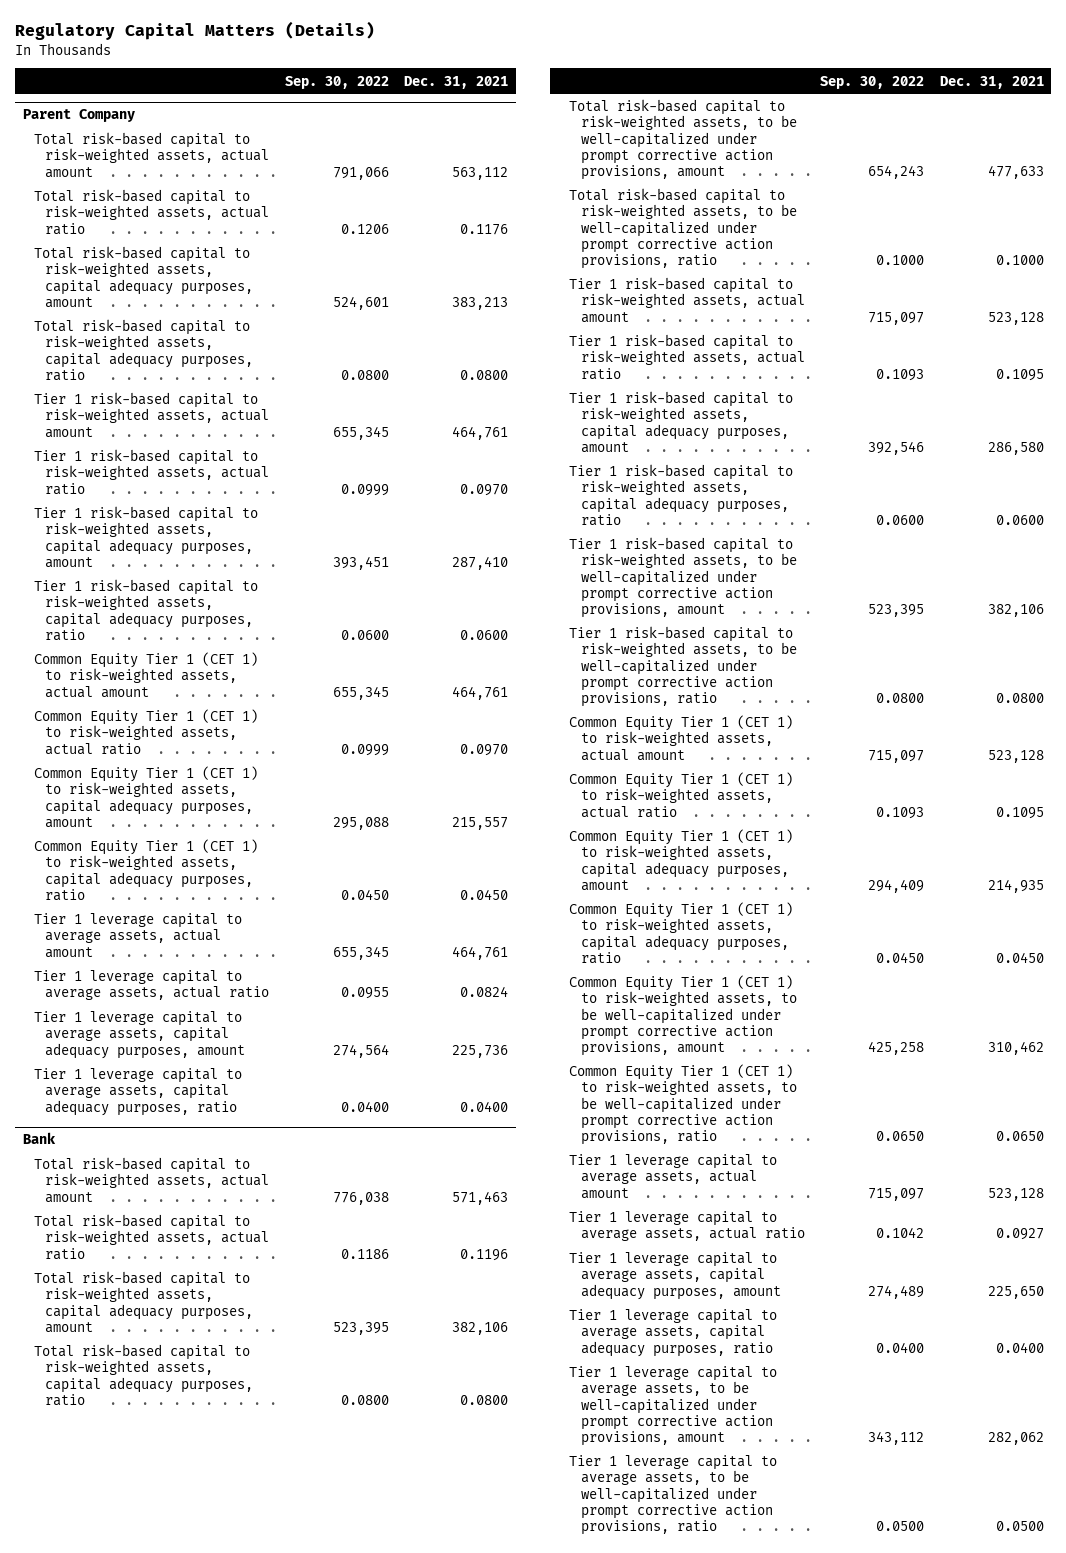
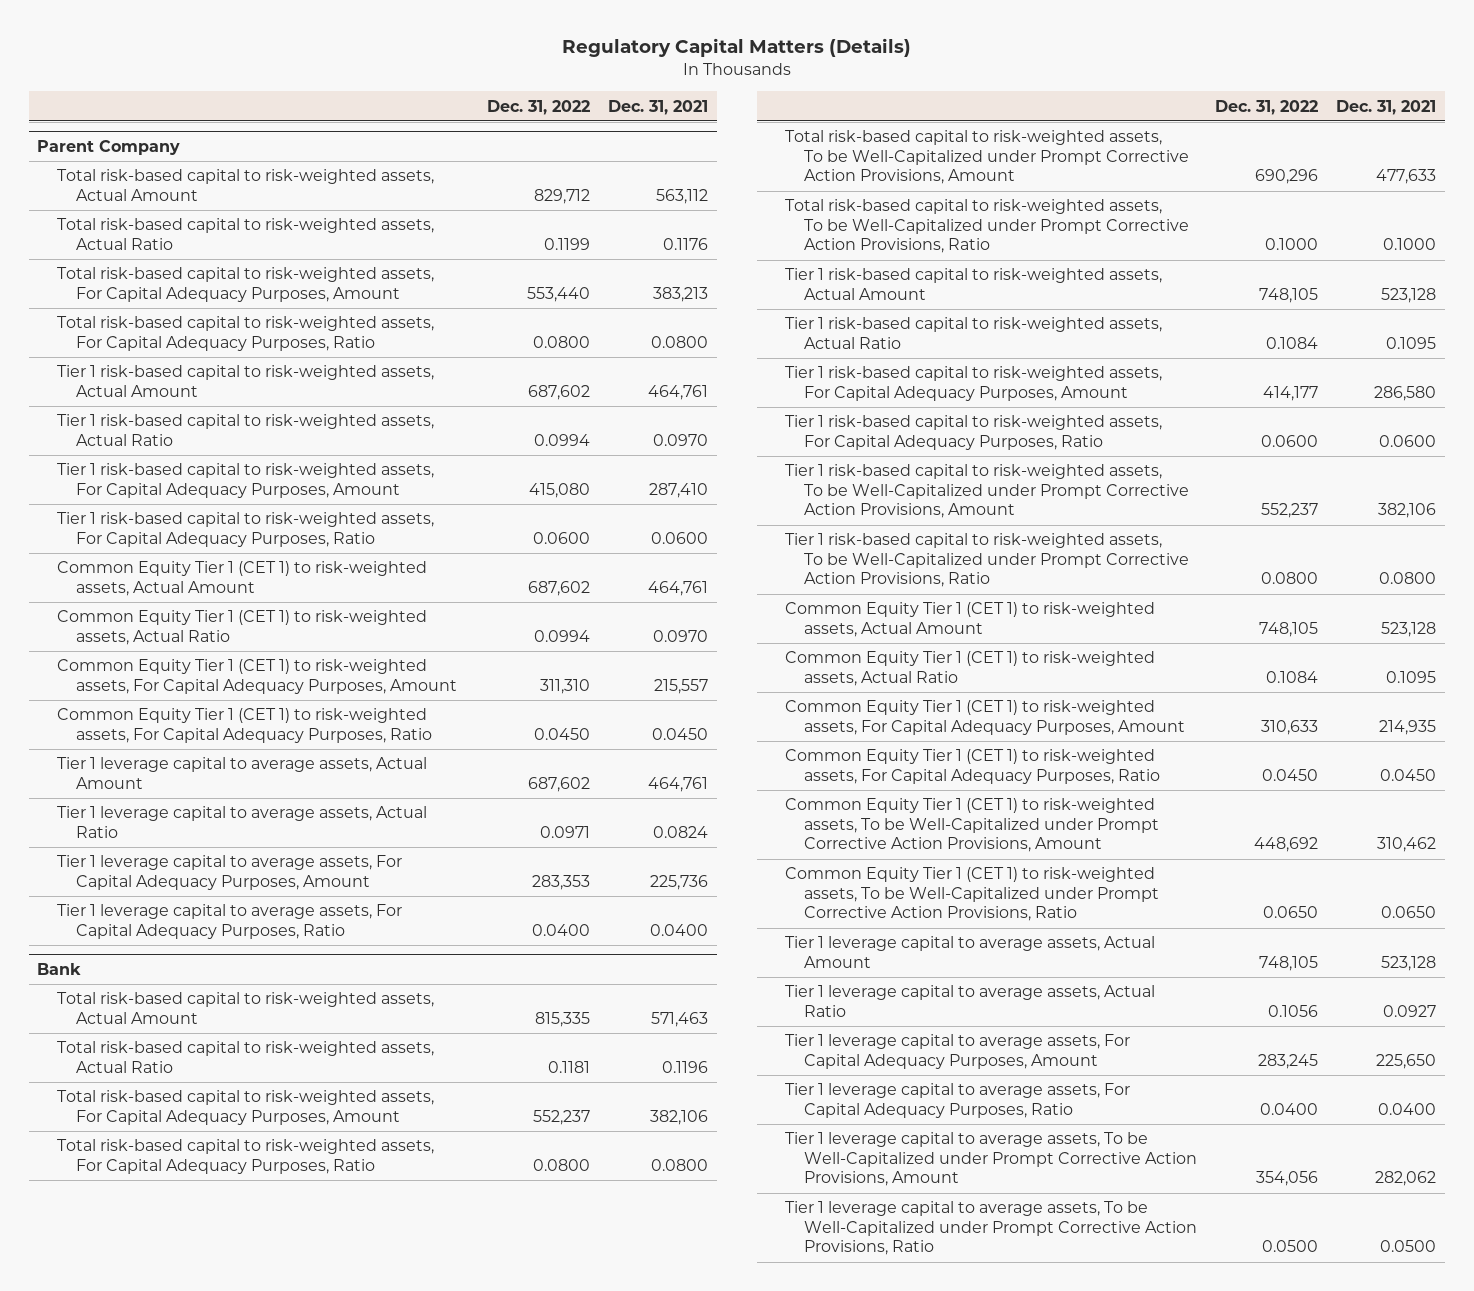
- | Sep. 30, 2022 | Dec. 31, 2021
+ | Dec. 31, 2022 | Dec. 31, 2021
@ Parent Company
- Total risk-based capital to risk-weighted assets, actual amount | 791,066 | 563,112
- Total risk-based capital to risk-weighted assets, actual ratio | 0.1206 | 0.1176
- Total risk-based capital to risk-weighted assets, capital adequacy purposes, amount | 524,601 | 383,213
- Total risk-based capital to risk-weighted assets, capital adequacy purposes, ratio | 0.0800 | 0.0800
- Tier 1 risk-based capital to risk-weighted assets, actual amount | 655,345 | 464,761
- Tier 1 risk-based capital to risk-weighted assets, actual ratio | 0.0999 | 0.0970
- Tier 1 risk-based capital to risk-weighted assets, capital adequacy purposes, amount | 393,451 | 287,410
- Tier 1 risk-based capital to risk-weighted assets, capital adequacy purposes, ratio | 0.0600 | 0.0600
- Common Equity Tier 1 (CET 1) to risk-weighted assets, actual amount | 655,345 | 464,761
- Common Equity Tier 1 (CET 1) to risk-weighted assets, actual ratio | 0.0999 | 0.0970
- Common Equity Tier 1 (CET 1) to risk-weighted assets, capital adequacy purposes, amount | 295,088 | 215,557
- Common Equity Tier 1 (CET 1) to risk-weighted assets, capital adequacy purposes, ratio | 0.0450 | 0.0450
- Tier 1 leverage capital to average assets, actual amount | 655,345 | 464,761
- Tier 1 leverage capital to average assets, actual ratio | 0.0955 | 0.0824
- Tier 1 leverage capital to average assets, capital adequacy purposes, amount | 274,564 | 225,736
- Tier 1 leverage capital to average assets, capital adequacy purposes, ratio | 0.0400 | 0.0400
+ Total risk-based capital to risk-weighted assets, Actual Amount | 829,712 | 563,112
+ Total risk-based capital to risk-weighted assets, Actual Ratio | 0.1199 | 0.1176
+ Total risk-based capital to risk-weighted assets, For Capital Adequacy Purposes, Amount | 553,440 | 383,213
+ Total risk-based capital to risk-weighted assets, For Capital Adequacy Purposes, Ratio | 0.0800 | 0.0800
+ Tier 1 risk-based capital to risk-weighted assets, Actual Amount | 687,602 | 464,761
+ Tier 1 risk-based capital to risk-weighted assets, Actual Ratio | 0.0994 | 0.0970
+ Tier 1 risk-based capital to risk-weighted assets, For Capital Adequacy Purposes, Amount | 415,080 | 287,410
+ Tier 1 risk-based capital to risk-weighted assets, For Capital Adequacy Purposes, Ratio | 0.0600 | 0.0600
+ Common Equity Tier 1 (CET 1) to risk-weighted assets, Actual Amount | 687,602 | 464,761
+ Common Equity Tier 1 (CET 1) to risk-weighted assets, Actual Ratio | 0.0994 | 0.0970
+ Common Equity Tier 1 (CET 1) to risk-weighted assets, For Capital Adequacy Purposes, Amount | 311,310 | 215,557
+ Common Equity Tier 1 (CET 1) to risk-weighted assets, For Capital Adequacy Purposes, Ratio | 0.0450 | 0.0450
+ Tier 1 leverage capital to average assets, Actual Amount | 687,602 | 464,761
+ Tier 1 leverage capital to average assets, Actual Ratio | 0.0971 | 0.0824
+ Tier 1 leverage capital to average assets, For Capital Adequacy Purposes, Amount | 283,353 | 225,736
+ Tier 1 leverage capital to average assets, For Capital Adequacy Purposes, Ratio | 0.0400 | 0.0400
@ Bank
- Total risk-based capital to risk-weighted assets, actual amount | 776,038 | 571,463
- Total risk-based capital to risk-weighted assets, actual ratio | 0.1186 | 0.1196
- Total risk-based capital to risk-weighted assets, capital adequacy purposes, amount | 523,395 | 382,106
- Total risk-based capital to risk-weighted assets, capital adequacy purposes, ratio | 0.0800 | 0.0800
- Total risk-based capital to risk-weighted assets, to be well-capitalized under prompt corrective action provisions, amount | 654,243 | 477,633
- Total risk-based capital to risk-weighted assets, to be well-capitalized under prompt corrective action provisions, ratio | 0.1000 | 0.1000
- Tier 1 risk-based capital to risk-weighted assets, actual amount | 715,097 | 523,128
- Tier 1 risk-based capital to risk-weighted assets, actual ratio | 0.1093 | 0.1095
- Tier 1 risk-based capital to risk-weighted assets, capital adequacy purposes, amount | 392,546 | 286,580
- Tier 1 risk-based capital to risk-weighted assets, capital adequacy purposes, ratio | 0.0600 | 0.0600
- Tier 1 risk-based capital to risk-weighted assets, to be well-capitalized under prompt corrective action provisions, amount | 523,395 | 382,106
- Tier 1 risk-based capital to risk-weighted assets, to be well-capitalized under prompt corrective action provisions, ratio | 0.0800 | 0.0800
- Common Equity Tier 1 (CET 1) to risk-weighted assets, actual amount | 715,097 | 523,128
- Common Equity Tier 1 (CET 1) to risk-weighted assets, actual ratio | 0.1093 | 0.1095
- Common Equity Tier 1 (CET 1) to risk-weighted assets, capital adequacy purposes, amount | 294,409 | 214,935
- Common Equity Tier 1 (CET 1) to risk-weighted assets, capital adequacy purposes, ratio | 0.0450 | 0.0450
- Common Equity Tier 1 (CET 1) to risk-weighted assets, to be well-capitalized under prompt corrective action provisions, amount | 425,258 | 310,462
- Common Equity Tier 1 (CET 1) to risk-weighted assets, to be well-capitalized under prompt corrective action provisions, ratio | 0.0650 | 0.0650
- Tier 1 leverage capital to average assets, actual amount | 715,097 | 523,128
- Tier 1 leverage capital to average assets, actual ratio | 0.1042 | 0.0927
- Tier 1 leverage capital to average assets, capital adequacy purposes, amount | 274,489 | 225,650
- Tier 1 leverage capital to average assets, capital adequacy purposes, ratio | 0.0400 | 0.0400
- Tier 1 leverage capital to average assets, to be well-capitalized under prompt corrective action provisions, amount | 343,112 | 282,062
- Tier 1 leverage capital to average assets, to be well-capitalized under prompt corrective action provisions, ratio | 0.0500 | 0.0500
+ Total risk-based capital to risk-weighted assets, Actual Amount | 815,335 | 571,463
+ Total risk-based capital to risk-weighted assets, Actual Ratio | 0.1181 | 0.1196
+ Total risk-based capital to risk-weighted assets, For Capital Adequacy Purposes, Amount | 552,237 | 382,106
+ Total risk-based capital to risk-weighted assets, For Capital Adequacy Purposes, Ratio | 0.0800 | 0.0800
+ Total risk-based capital to risk-weighted assets, To be Well-Capitalized under Prompt Corrective Action Provisions, Amount | 690,296 | 477,633
+ Total risk-based capital to risk-weighted assets, To be Well-Capitalized under Prompt Corrective Action Provisions, Ratio | 0.1000 | 0.1000
+ Tier 1 risk-based capital to risk-weighted assets, Actual Amount | 748,105 | 523,128
+ Tier 1 risk-based capital to risk-weighted assets, Actual Ratio | 0.1084 | 0.1095
+ Tier 1 risk-based capital to risk-weighted assets, For Capital Adequacy Purposes, Amount | 414,177 | 286,580
+ Tier 1 risk-based capital to risk-weighted assets, For Capital Adequacy Purposes, Ratio | 0.0600 | 0.0600
+ Tier 1 risk-based capital to risk-weighted assets, To be Well-Capitalized under Prompt Corrective Action Provisions, Amount | 552,237 | 382,106
+ Tier 1 risk-based capital to risk-weighted assets, To be Well-Capitalized under Prompt Corrective Action Provisions, Ratio | 0.0800 | 0.0800
+ Common Equity Tier 1 (CET 1) to risk-weighted assets, Actual Amount | 748,105 | 523,128
+ Common Equity Tier 1 (CET 1) to risk-weighted assets, Actual Ratio | 0.1084 | 0.1095
+ Common Equity Tier 1 (CET 1) to risk-weighted assets, For Capital Adequacy Purposes, Amount | 310,633 | 214,935
+ Common Equity Tier 1 (CET 1) to risk-weighted assets, For Capital Adequacy Purposes, Ratio | 0.0450 | 0.0450
+ Common Equity Tier 1 (CET 1) to risk-weighted assets, To be Well-Capitalized under Prompt Corrective Action Provisions, Amount | 448,692 | 310,462
+ Common Equity Tier 1 (CET 1) to risk-weighted assets, To be Well-Capitalized under Prompt Corrective Action Provisions, Ratio | 0.0650 | 0.0650
+ Tier 1 leverage capital to average assets, Actual Amount | 748,105 | 523,128
+ Tier 1 leverage capital to average assets, Actual Ratio | 0.1056 | 0.0927
+ Tier 1 leverage capital to average assets, For Capital Adequacy Purposes, Amount | 283,245 | 225,650
+ Tier 1 leverage capital to average assets, For Capital Adequacy Purposes, Ratio | 0.0400 | 0.0400
+ Tier 1 leverage capital to average assets, To be Well-Capitalized under Prompt Corrective Action Provisions, Amount | 354,056 | 282,062
+ Tier 1 leverage capital to average assets, To be Well-Capitalized under Prompt Corrective Action Provisions, Ratio | 0.0500 | 0.0500

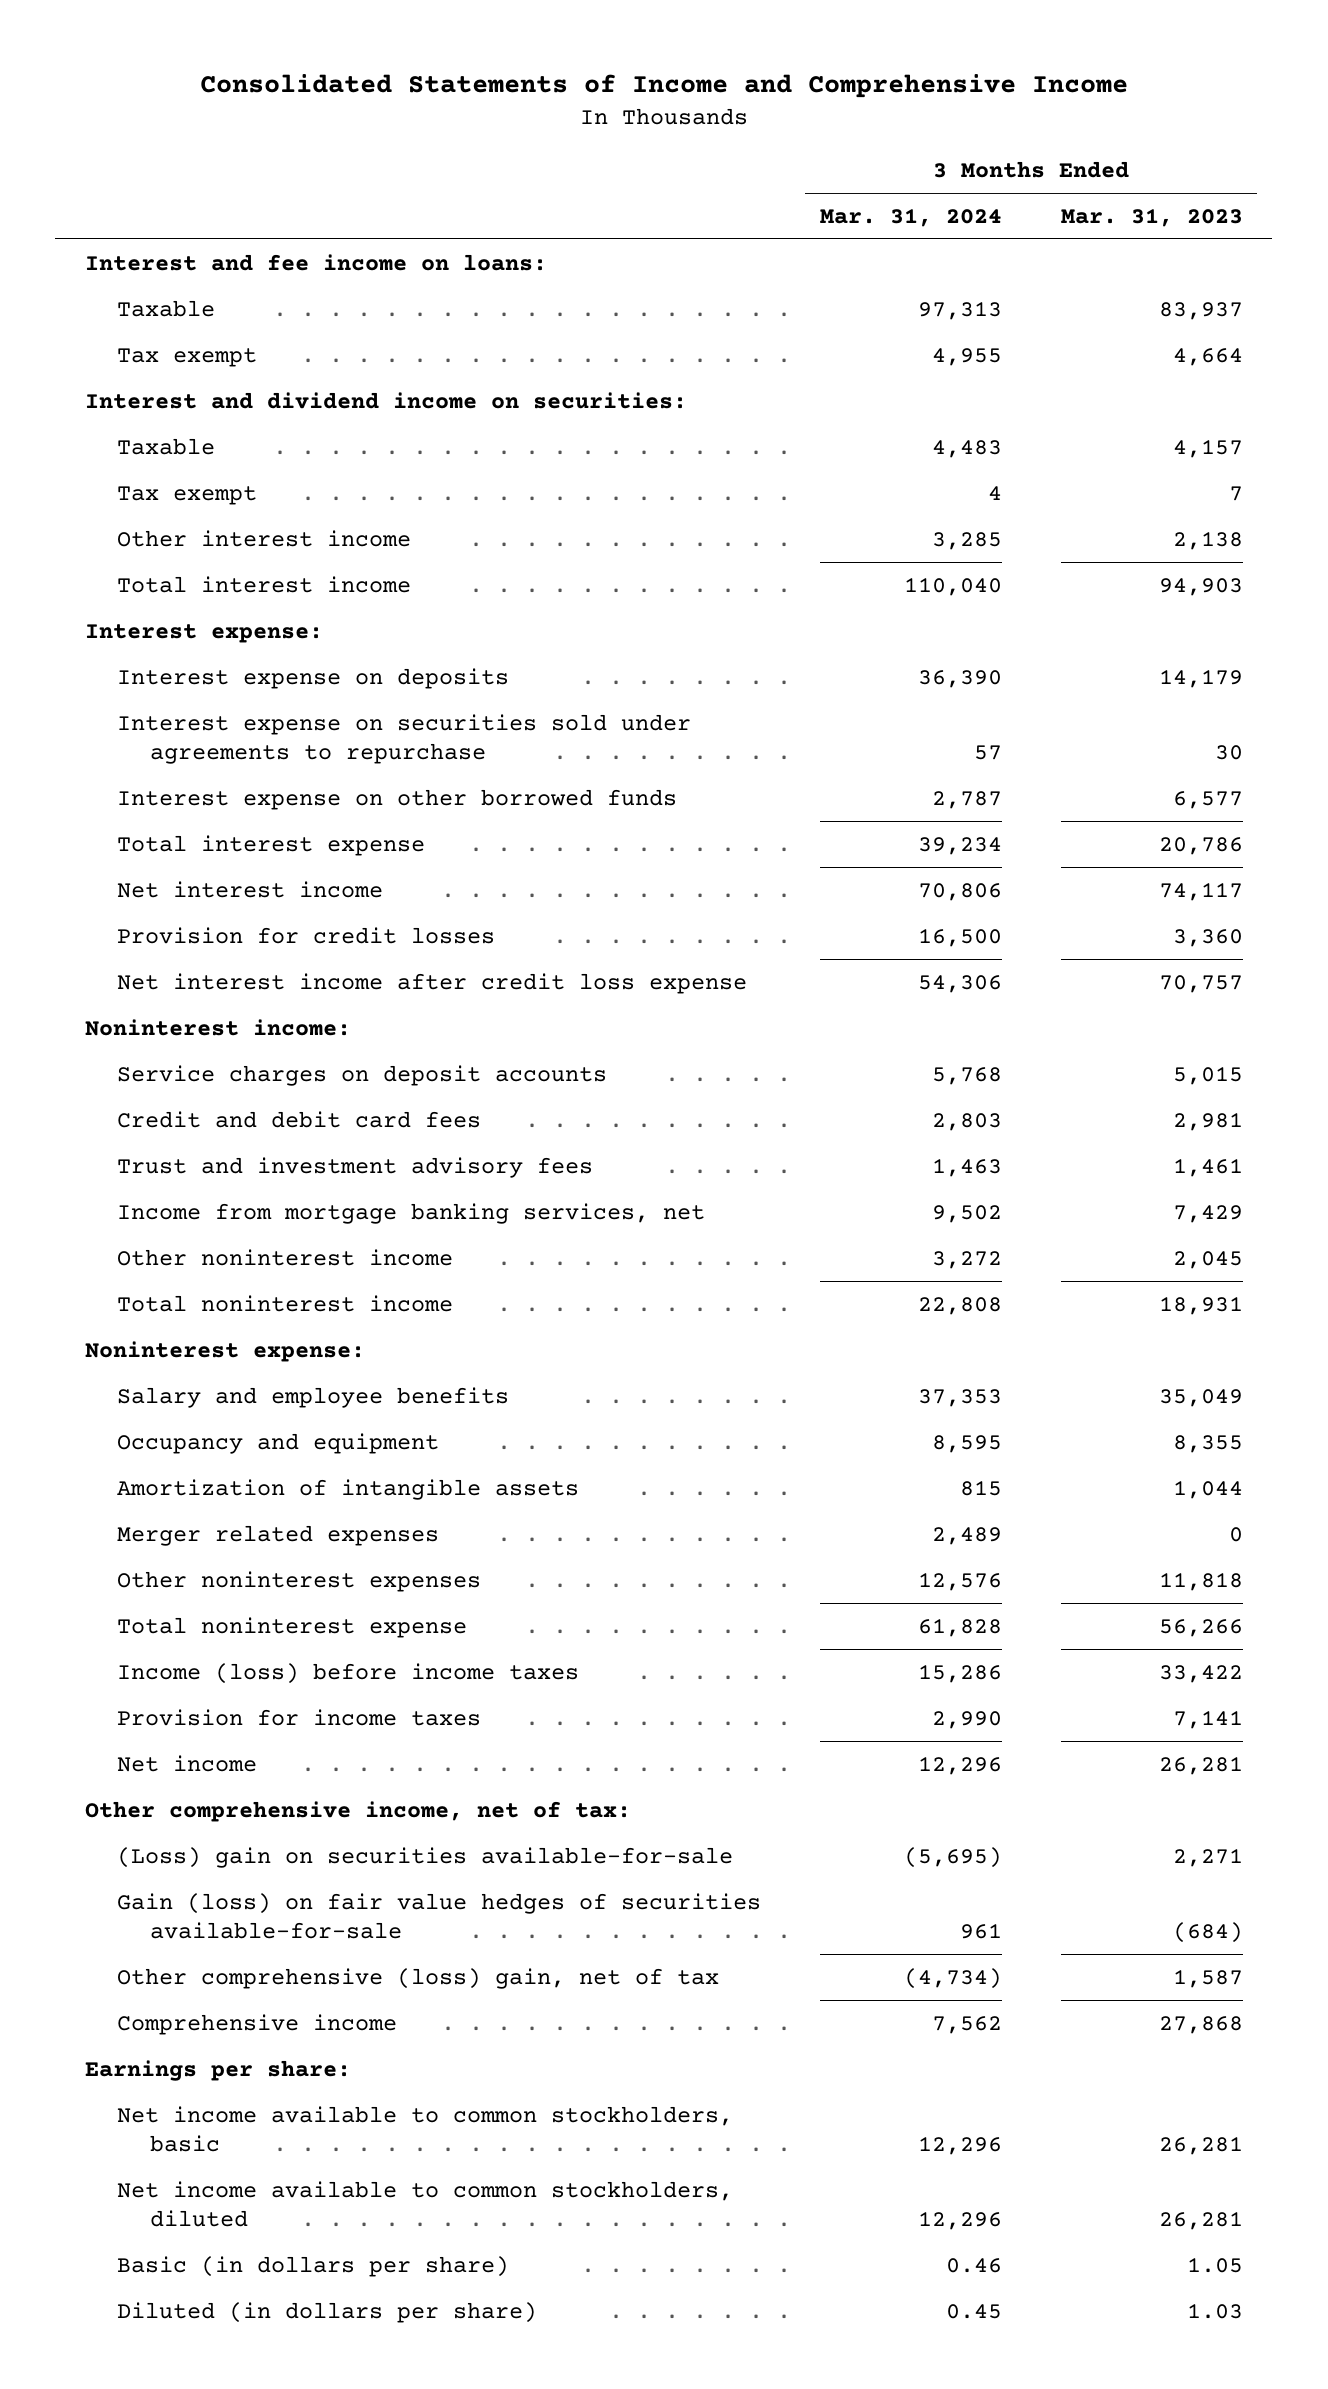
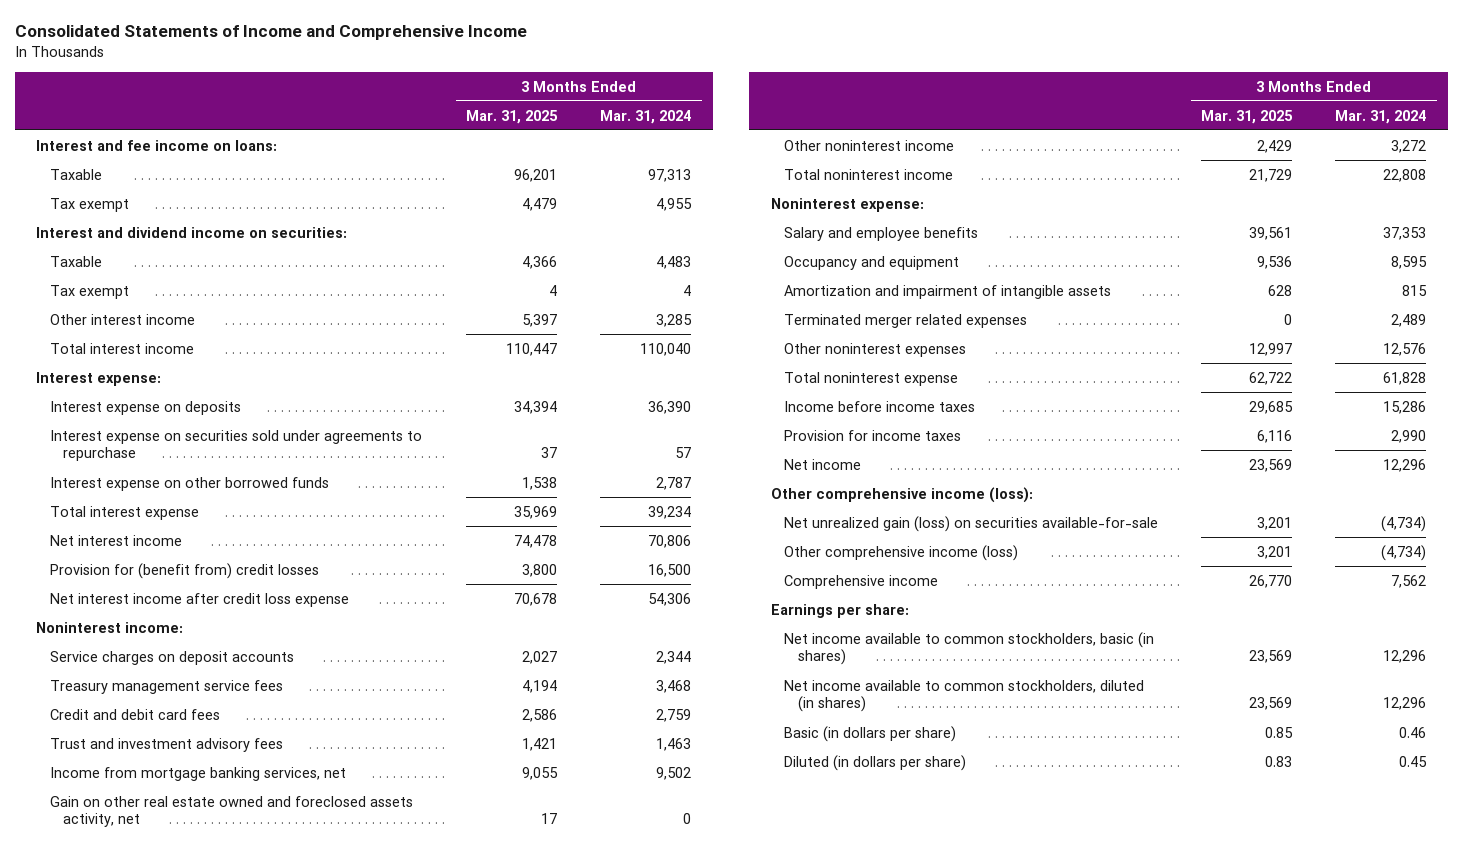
- | 3 Months Ended Mar. 31, 2024 | 3 Months Ended Mar. 31, 2023
+ | 3 Months Ended Mar. 31, 2025 | 3 Months Ended Mar. 31, 2024
- Provision for credit losses | 16,500 | 3,360
+ Provision for (benefit from) credit losses | 3,800 | 16,500
- Service charges on deposit accounts | 5,768 | 5,015
- Credit and debit card fees | 2,803 | 2,981
+ Service charges on deposit accounts | 2,027 | 2,344
+ Treasury management service fees | 4,194 | 3,468
+ Credit and debit card fees | 2,586 | 2,759
+ Gain on other real estate owned and foreclosed assets activity, net | 17 | 0
- Amortization of intangible assets | 815 | 1,044
- Merger related expenses | 2,489 | 0
+ Amortization and impairment of intangible assets | 628 | 815
+ Terminated merger related expenses | 0 | 2,489
- Income (loss) before income taxes | 15,286 | 33,422
+ Income before income taxes | 29,685 | 15,286
- Other comprehensive income, net of tax:
- (Loss) gain on securities available-for-sale | (5,695) | 2,271
- Gain (loss) on fair value hedges of securities available-for-sale | 961 | (684)
- Other comprehensive (loss) gain, net of tax | (4,734) | 1,587
+ Other comprehensive income (loss):
+ Net unrealized gain (loss) on securities available-for-sale | 3,201 | (4,734)
+ Other comprehensive income (loss) | 3,201 | (4,734)
- Net income available to common stockholders, basic | 12,296 | 26,281
- Net income available to common stockholders, diluted | 12,296 | 26,281
+ Net income available to common stockholders, basic (in shares) | 23,569 | 12,296
+ Net income available to common stockholders, diluted (in shares) | 23,569 | 12,296

